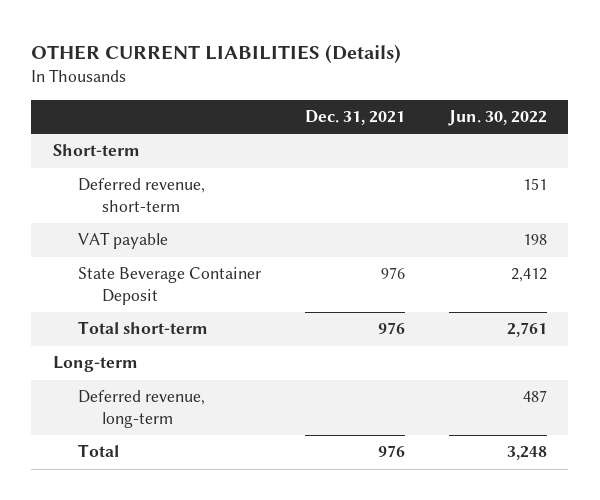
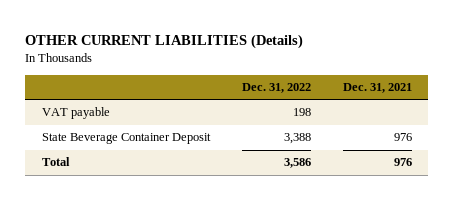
- | Dec. 31, 2021 | Jun. 30, 2022
+ | Dec. 31, 2022 | Dec. 31, 2021
- Short-term
- Deferred revenue, short-term | | 151
- Total short-term | 976 | 2,761
- Long-term
- Deferred revenue, long-term | | 487

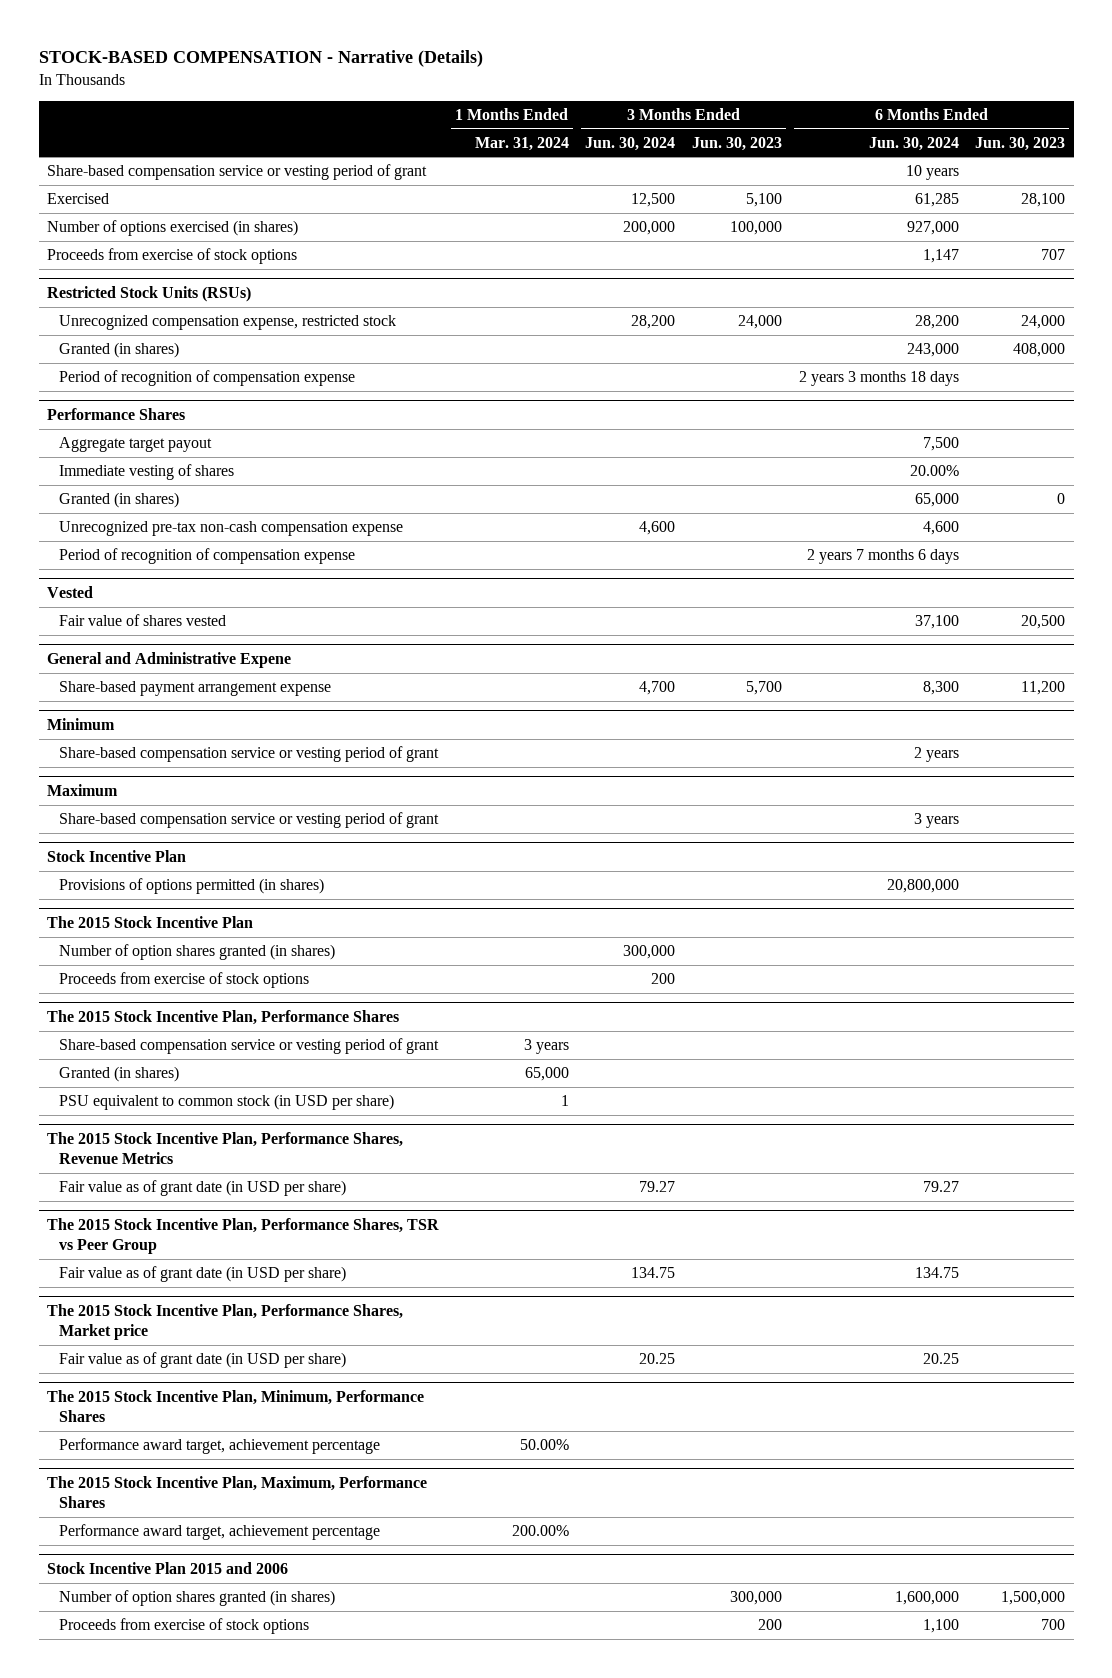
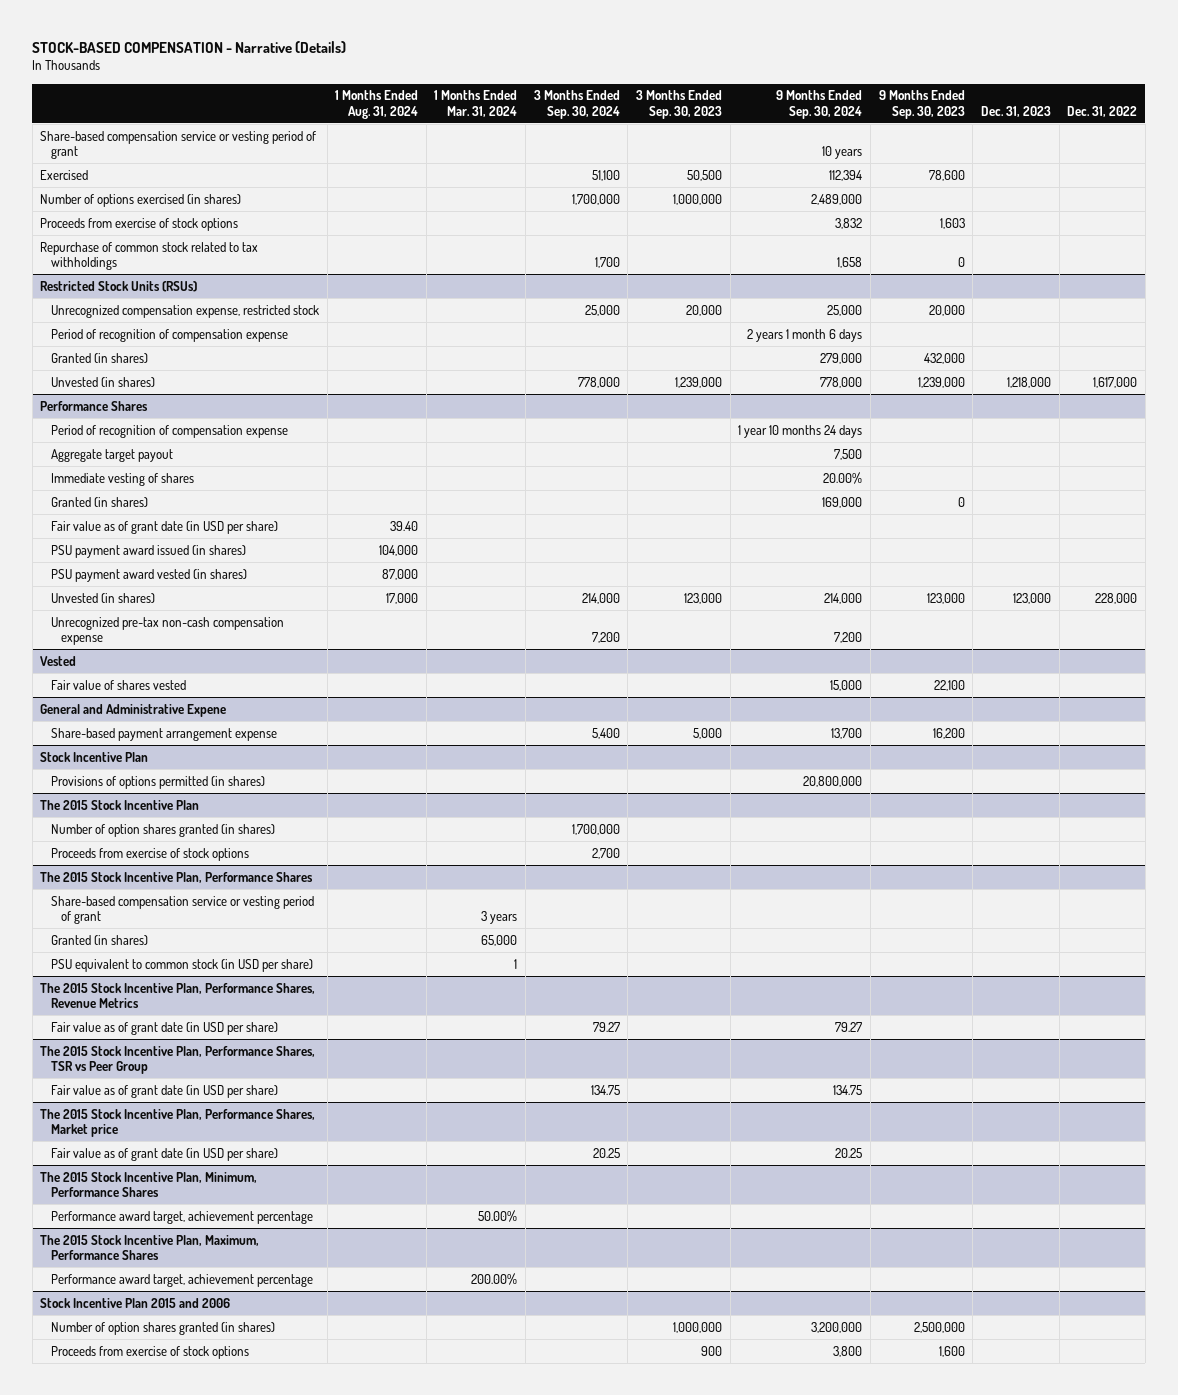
- | 1 Months Ended Mar. 31, 2024 | 3 Months Ended Jun. 30, 2024 | 3 Months Ended Jun. 30, 2023 | 6 Months Ended Jun. 30, 2024 | 6 Months Ended Jun. 30, 2023
+ | 1 Months Ended Aug. 31, 2024 | 1 Months Ended Mar. 31, 2024 | 3 Months Ended Sep. 30, 2024 | 3 Months Ended Sep. 30, 2023 | 9 Months Ended Sep. 30, 2024 | 9 Months Ended Sep. 30, 2023 | Dec. 31, 2023 | Dec. 31, 2022
+ Repurchase of common stock related to tax withholdings | | | 1,700 | | 1,658 | 0 | |
@ Restricted Stock Units (RSUs)
moved down: Granted (in shares) | | | | | 279,000 | 432,000 | |
+ Unvested (in shares) | | | 778,000 | 1,239,000 | 778,000 | 1,239,000 | 1,218,000 | 1,617,000
@ Performance Shares
moved up: Period of recognition of compensation expense | | | | | 1 year 10 months 24 days | | |
+ Fair value as of grant date (in USD per share) | 39.40 | | | | | | |
+ PSU payment award issued (in shares) | 104,000 | | | | | | |
+ PSU payment award vested (in shares) | 87,000 | | | | | | |
+ Unvested (in shares) | 17,000 | | 214,000 | 123,000 | 214,000 | 123,000 | 123,000 | 228,000
- Minimum
- Share-based compensation service or vesting period of grant | | | | 2 years |
- Maximum
- Share-based compensation service or vesting period of grant | | | | 3 years |

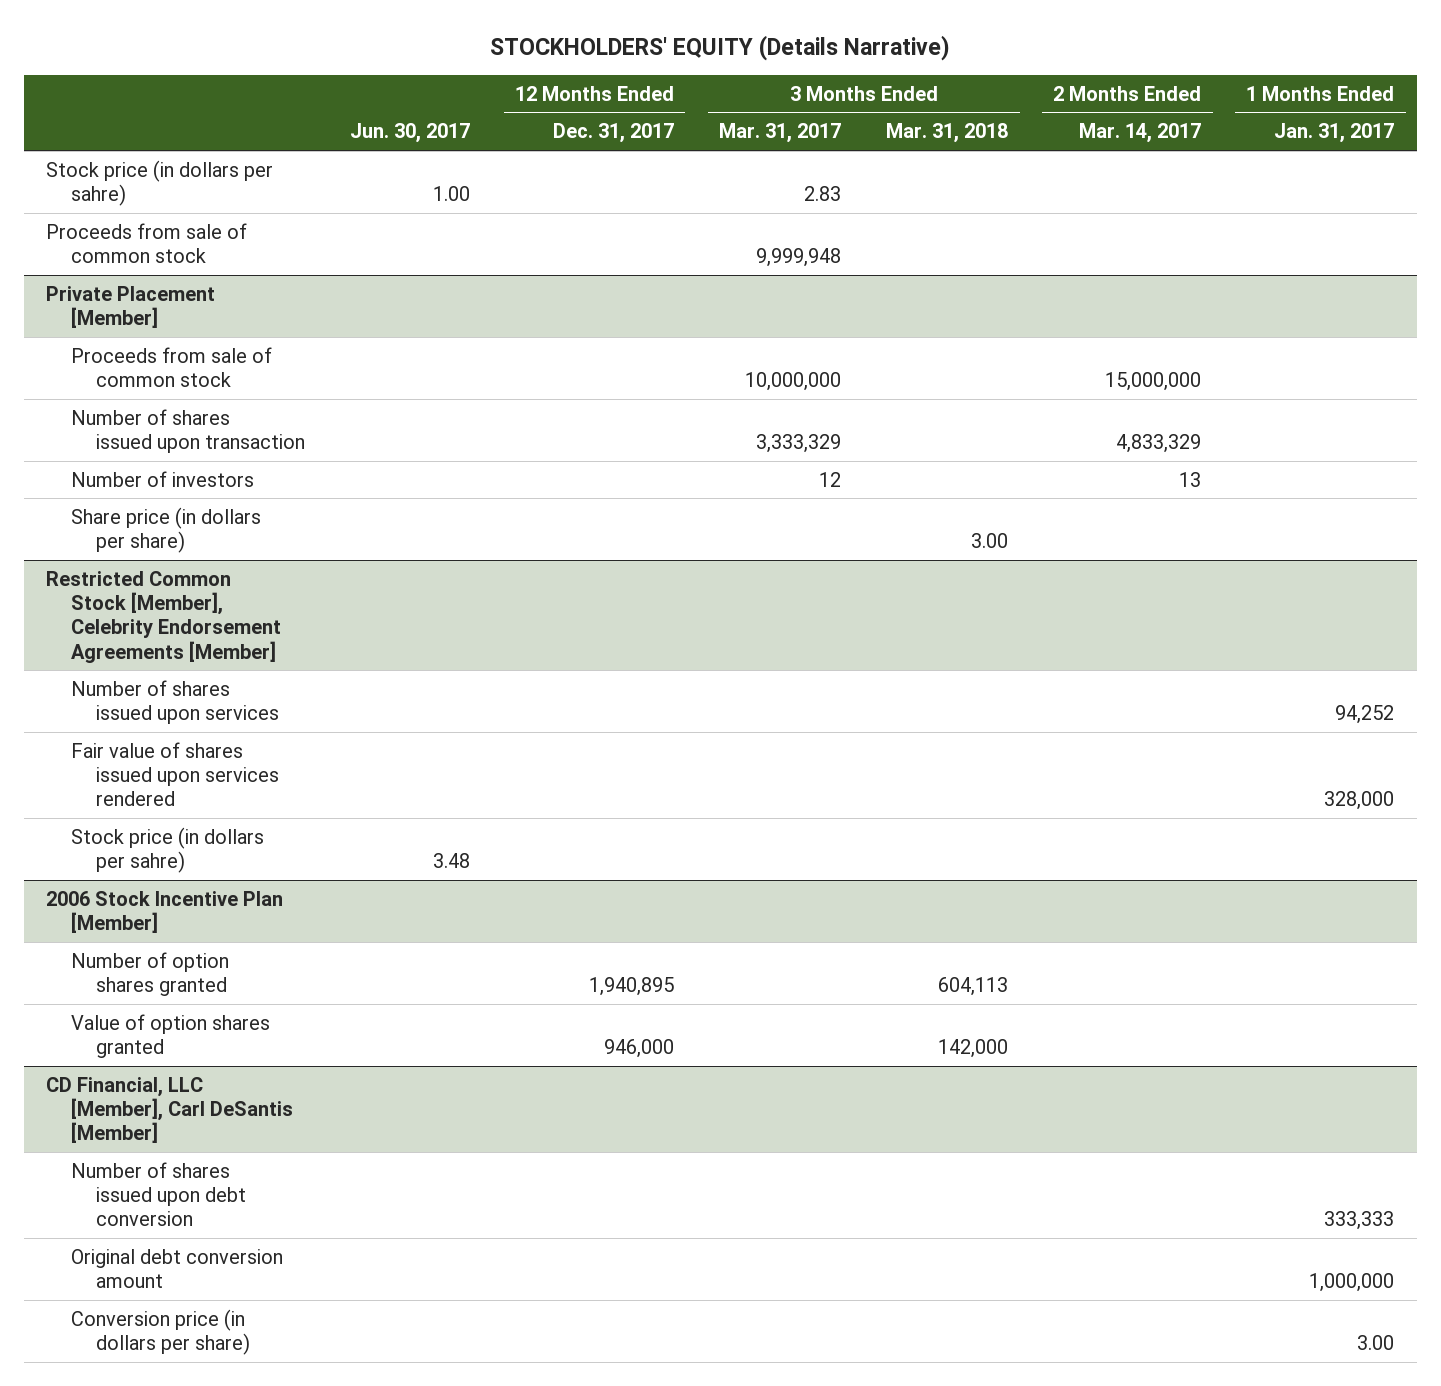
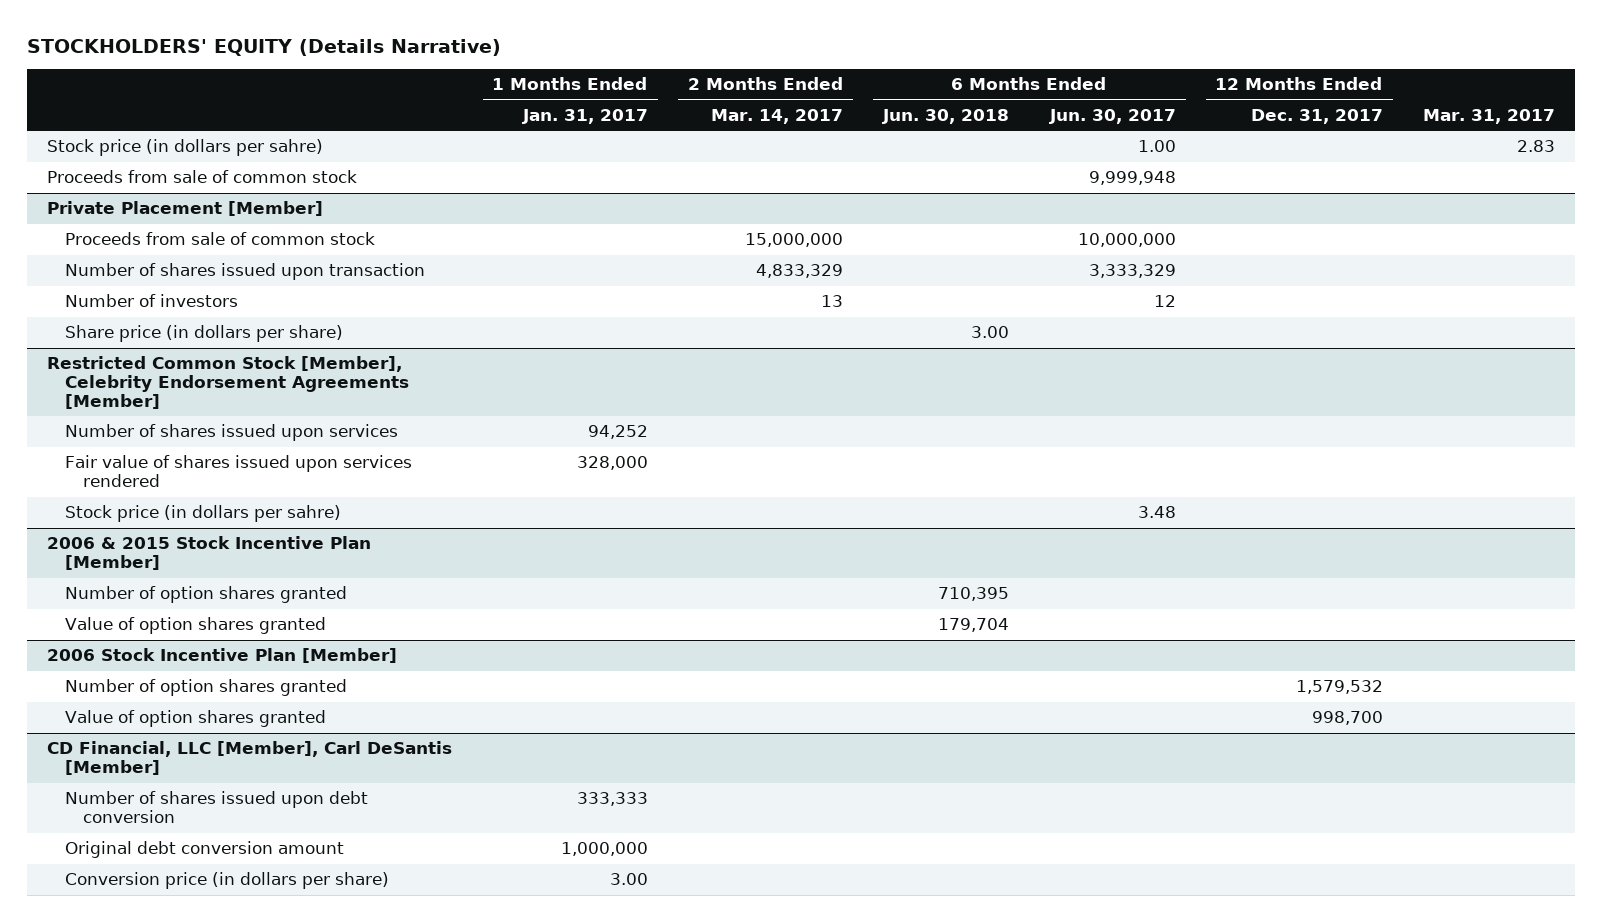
- | Jun. 30, 2017 | 12 Months Ended Dec. 31, 2017 | 3 Months Ended Mar. 31, 2017 | 3 Months Ended Mar. 31, 2018 | 2 Months Ended Mar. 14, 2017 | 1 Months Ended Jan. 31, 2017
+ | 1 Months Ended Jan. 31, 2017 | 2 Months Ended Mar. 14, 2017 | 6 Months Ended Jun. 30, 2018 | 6 Months Ended Jun. 30, 2017 | 12 Months Ended Dec. 31, 2017 | Mar. 31, 2017
+ 2006 & 2015 Stock Incentive Plan [Member]
+ Number of option shares granted | | | 710,395 | | |
+ Value of option shares granted | | | 179,704 | | |
@ 2006 Stock Incentive Plan [Member]
- Number of option shares granted | | 1,940,895 | | 604,113 | |
- Value of option shares granted | | 946,000 | | 142,000 | |
+ Number of option shares granted | | | | | 1,579,532 |
+ Value of option shares granted | | | | | 998,700 |

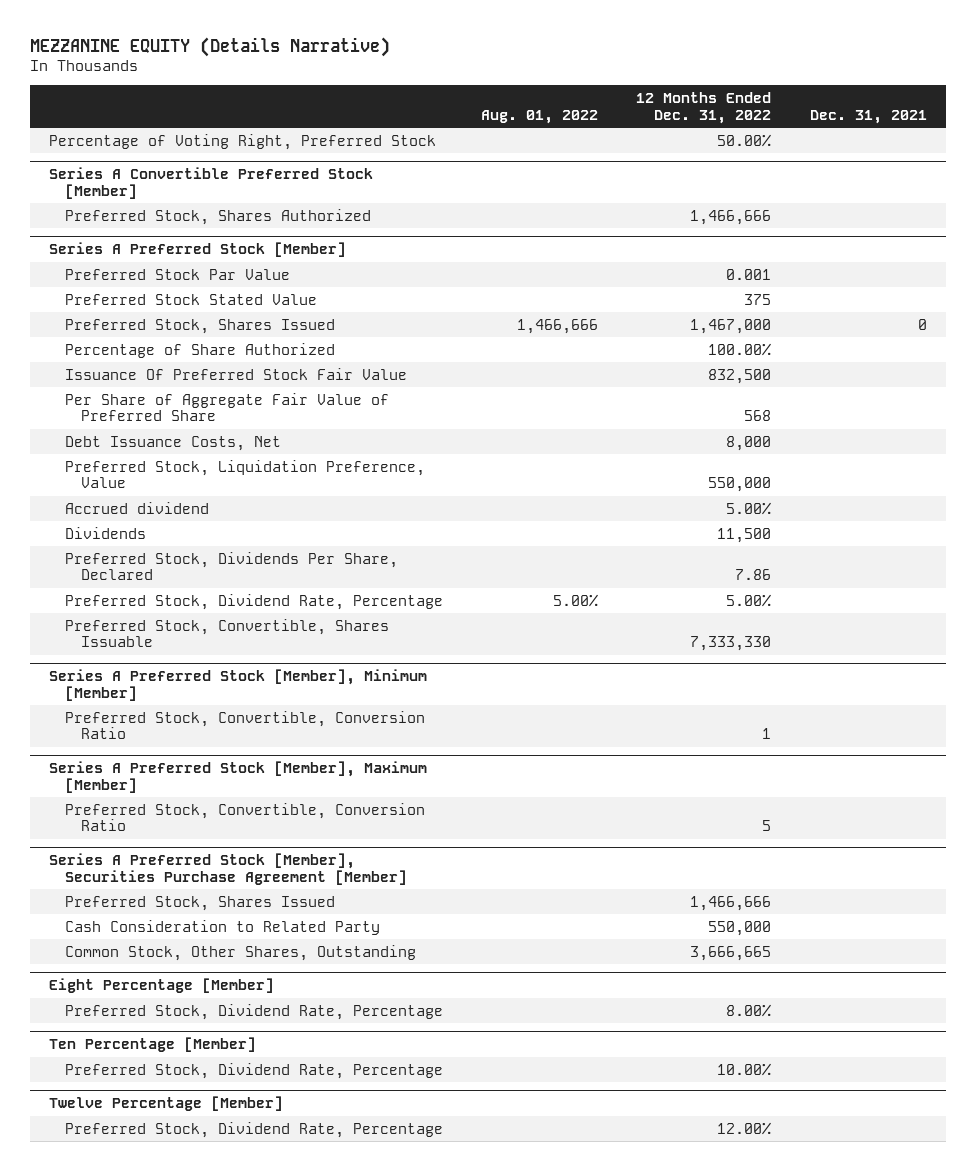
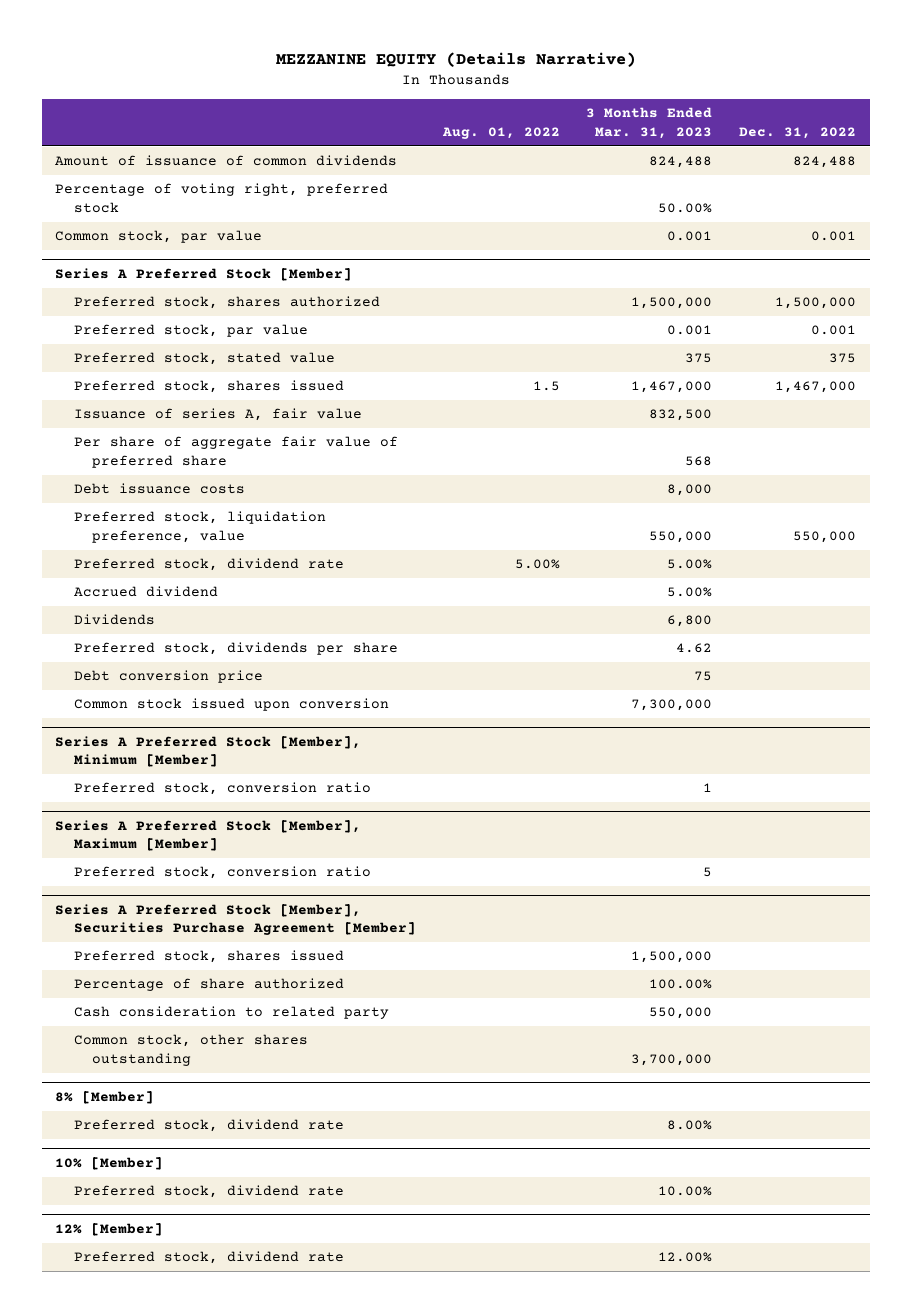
- | Aug. 01, 2022 | 12 Months Ended Dec. 31, 2022 | Dec. 31, 2021
+ | Aug. 01, 2022 | 3 Months Ended Mar. 31, 2023 | Dec. 31, 2022
- Percentage of Voting Right, Preferred Stock | | 50.00% |
- Series A Convertible Preferred Stock [Member]
- Preferred Stock, Shares Authorized | | 1,466,666 |
+ Amount of issuance of common dividends | | 824,488 | 824,488
+ Percentage of voting right, preferred stock | | 50.00% |
+ Common stock, par value | | 0.001 | 0.001
@ Series A Preferred Stock [Member]
- Preferred Stock Par Value | | 0.001 |
- Preferred Stock Stated Value | | 375 |
- Preferred Stock, Shares Issued | 1,466,666 | 1,467,000 | 0
- Percentage of Share Authorized | | 100.00% |
- Issuance Of Preferred Stock Fair Value | | 832,500 |
- Per Share of Aggregate Fair Value of Preferred Share | | 568 |
- Debt Issuance Costs, Net | | 8,000 |
- Preferred Stock, Liquidation Preference, Value | | 550,000 |
+ Preferred stock, shares authorized | | 1,500,000 | 1,500,000
+ Preferred stock, par value | | 0.001 | 0.001
+ Preferred stock, stated value | | 375 | 375
+ Preferred stock, shares issued | 1.5 | 1,467,000 | 1,467,000
+ Issuance of series A, fair value | | 832,500 |
+ Per share of aggregate fair value of preferred share | | 568 |
+ Debt issuance costs | | 8,000 |
+ Preferred stock, liquidation preference, value | | 550,000 | 550,000
+ Preferred stock, dividend rate | 5.00% | 5.00% |
- Preferred Stock, Dividends Per Share, Declared | | 7.86 |
- Preferred Stock, Dividend Rate, Percentage | 5.00% | 5.00% |
- Preferred Stock, Convertible, Shares Issuable | | 7,333,330 |
+ Preferred stock, dividends per share | | 4.62 |
+ Debt conversion price | | 75 |
+ Common stock issued upon conversion | | 7,300,000 |
@ Series A Preferred Stock [Member], Minimum [Member]
- Preferred Stock, Convertible, Conversion Ratio | | 1 |
+ Preferred stock, conversion ratio | | 1 |
@ Series A Preferred Stock [Member], Maximum [Member]
- Preferred Stock, Convertible, Conversion Ratio | | 5 |
+ Preferred stock, conversion ratio | | 5 |
@ Series A Preferred Stock [Member], Securities Purchase Agreement [Member]
- Preferred Stock, Shares Issued | | 1,466,666 |
- Cash Consideration to Related Party | | 550,000 |
- Common Stock, Other Shares, Outstanding | | 3,666,665 |
- Eight Percentage [Member]
- Preferred Stock, Dividend Rate, Percentage | | 8.00% |
- Ten Percentage [Member]
- Preferred Stock, Dividend Rate, Percentage | | 10.00% |
- Twelve Percentage [Member]
- Preferred Stock, Dividend Rate, Percentage | | 12.00% |
@ Series A Preferred Stock [Member], Securities Purchase Agreement [Member]
+ Preferred stock, shares issued | | 1,500,000 |
+ Percentage of share authorized | | 100.00% |
+ Cash consideration to related party | | 550,000 |
+ Common stock, other shares outstanding | | 3,700,000 |
+ 8% [Member]
+ Preferred stock, dividend rate | | 8.00% |
+ 10% [Member]
+ Preferred stock, dividend rate | | 10.00% |
+ 12% [Member]
+ Preferred stock, dividend rate | | 12.00% |

